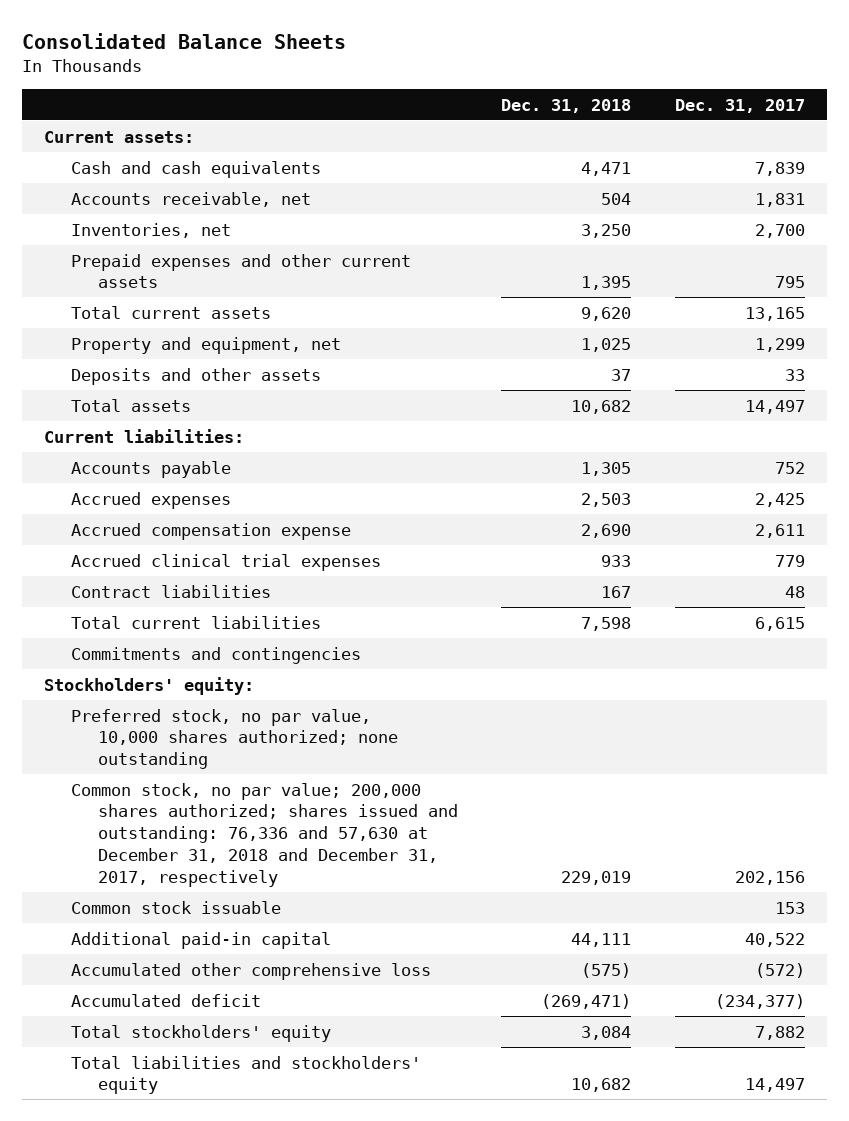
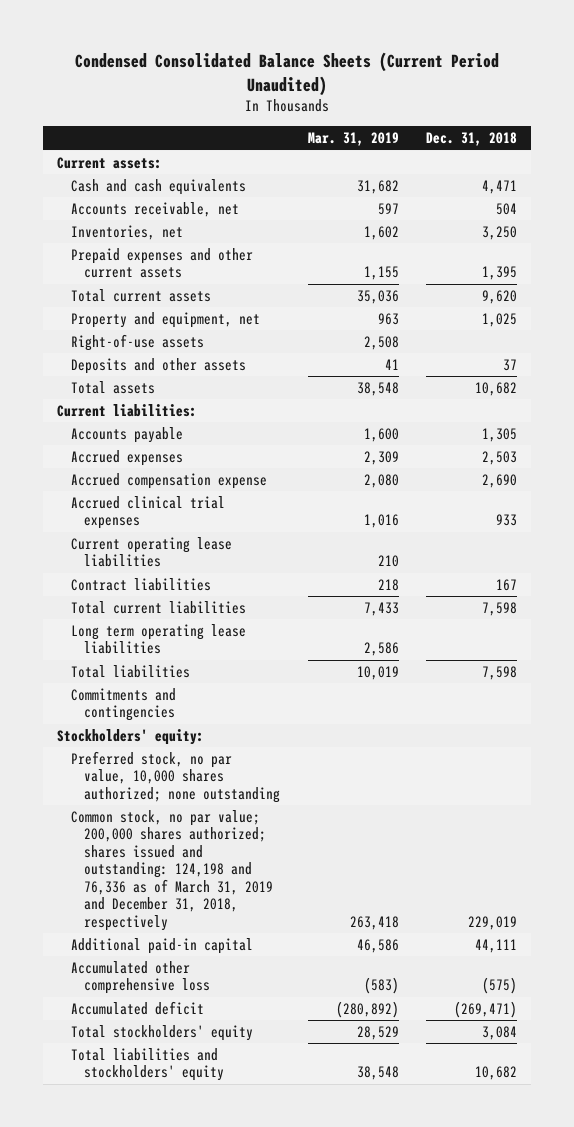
- Consolidated Balance Sheets
+ Condensed Consolidated Balance Sheets (Current Period Unaudited)
- | Dec. 31, 2018 | Dec. 31, 2017
+ | Mar. 31, 2019 | Dec. 31, 2018
+ Right-of-use assets | 2,508 |
+ Current operating lease liabilities | 210 |
+ Long term operating lease liabilities | 2,586 |
+ Total liabilities | 10,019 | 7,598
- Common stock, no par value; 200,000 shares authorized; shares issued and outstanding: 76,336 and 57,630 at December 31, 2018 and December 31, 2017, respectively | 229,019 | 202,156
- Common stock issuable | | 153
+ Common stock, no par value; 200,000 shares authorized; shares issued and outstanding: 124,198 and 76,336 as of March 31, 2019 and December 31, 2018, respectively | 263,418 | 229,019

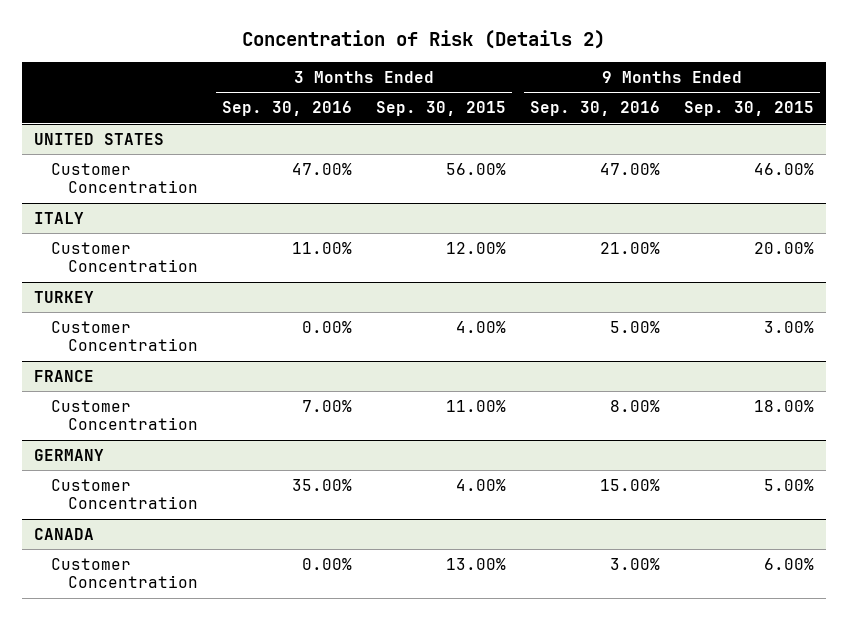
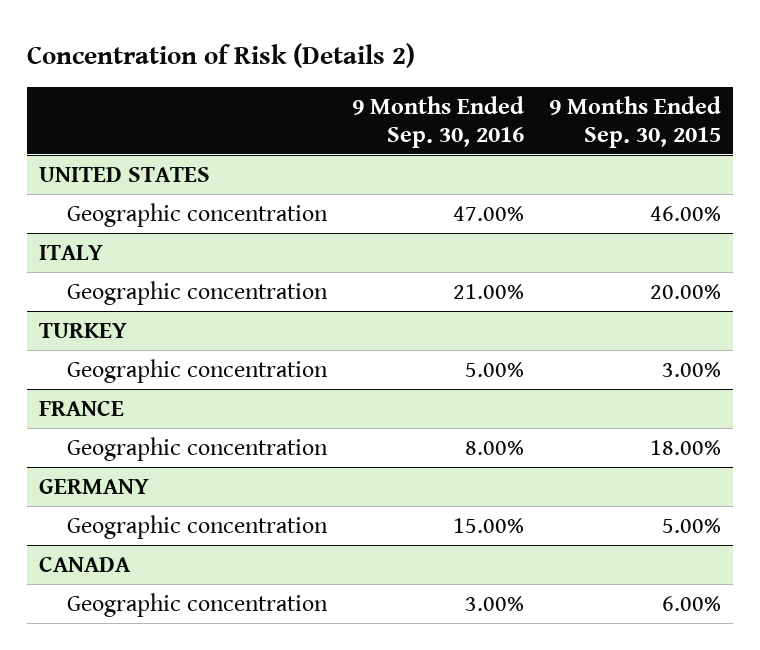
- | 3 Months Ended Sep. 30, 2016 | 3 Months Ended Sep. 30, 2015 | 9 Months Ended Sep. 30, 2016 | 9 Months Ended Sep. 30, 2015
+ | 9 Months Ended Sep. 30, 2016 | 9 Months Ended Sep. 30, 2015
@ UNITED STATES
- Customer Concentration | 47.00% | 56.00% | 47.00% | 46.00%
+ Geographic concentration | 47.00% | 46.00%
@ ITALY
- Customer Concentration | 11.00% | 12.00% | 21.00% | 20.00%
+ Geographic concentration | 21.00% | 20.00%
@ TURKEY
- Customer Concentration | 0.00% | 4.00% | 5.00% | 3.00%
+ Geographic concentration | 5.00% | 3.00%
@ FRANCE
- Customer Concentration | 7.00% | 11.00% | 8.00% | 18.00%
+ Geographic concentration | 8.00% | 18.00%
@ GERMANY
- Customer Concentration | 35.00% | 4.00% | 15.00% | 5.00%
+ Geographic concentration | 15.00% | 5.00%
@ CANADA
- Customer Concentration | 0.00% | 13.00% | 3.00% | 6.00%
+ Geographic concentration | 3.00% | 6.00%

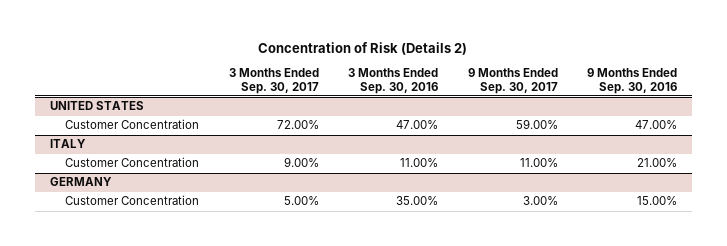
- | 9 Months Ended Sep. 30, 2016 | 9 Months Ended Sep. 30, 2015
+ | 3 Months Ended Sep. 30, 2017 | 3 Months Ended Sep. 30, 2016 | 9 Months Ended Sep. 30, 2017 | 9 Months Ended Sep. 30, 2016
@ UNITED STATES
- Geographic concentration | 47.00% | 46.00%
+ Customer Concentration | 72.00% | 47.00% | 59.00% | 47.00%
@ ITALY
- Geographic concentration | 21.00% | 20.00%
- TURKEY
- Geographic concentration | 5.00% | 3.00%
- FRANCE
- Geographic concentration | 8.00% | 18.00%
@ ITALY
+ Customer Concentration | 9.00% | 11.00% | 11.00% | 21.00%
@ GERMANY
- Geographic concentration | 15.00% | 5.00%
- CANADA
- Geographic concentration | 3.00% | 6.00%
@ GERMANY
+ Customer Concentration | 5.00% | 35.00% | 3.00% | 15.00%

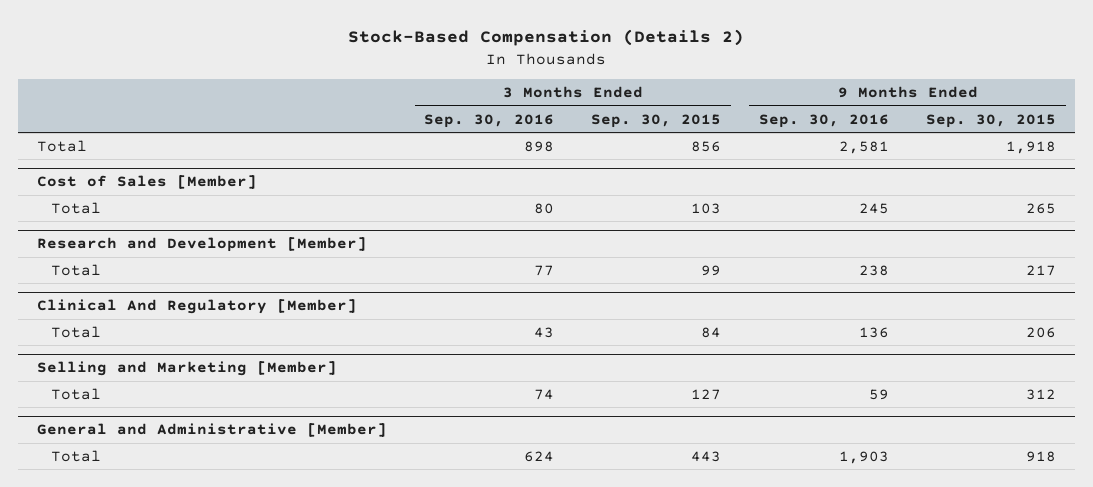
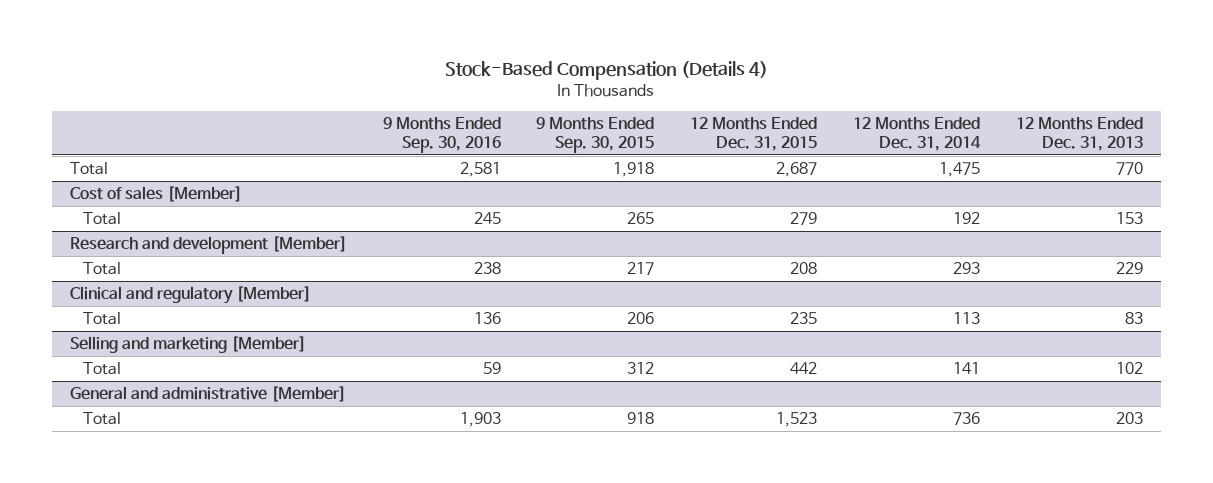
- Stock-Based Compensation (Details 2)
+ Stock-Based Compensation (Details 4)
- | 3 Months Ended Sep. 30, 2016 | 3 Months Ended Sep. 30, 2015 | 9 Months Ended Sep. 30, 2016 | 9 Months Ended Sep. 30, 2015
+ | 9 Months Ended Sep. 30, 2016 | 9 Months Ended Sep. 30, 2015 | 12 Months Ended Dec. 31, 2015 | 12 Months Ended Dec. 31, 2014 | 12 Months Ended Dec. 31, 2013
- Cost of Sales [Member]
+ Cost of sales [Member]
- Research and Development [Member]
+ Research and development [Member]
- Clinical And Regulatory [Member]
+ Clinical and regulatory [Member]
- Selling and Marketing [Member]
+ Selling and marketing [Member]
- General and Administrative [Member]
+ General and administrative [Member]

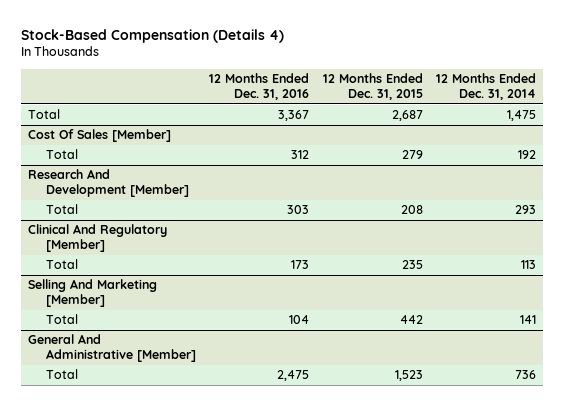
- | 9 Months Ended Sep. 30, 2016 | 9 Months Ended Sep. 30, 2015 | 12 Months Ended Dec. 31, 2015 | 12 Months Ended Dec. 31, 2014 | 12 Months Ended Dec. 31, 2013
+ | 12 Months Ended Dec. 31, 2016 | 12 Months Ended Dec. 31, 2015 | 12 Months Ended Dec. 31, 2014
- Cost of sales [Member]
+ Cost Of Sales [Member]
- Research and development [Member]
+ Research And Development [Member]
- Clinical and regulatory [Member]
+ Clinical And Regulatory [Member]
- Selling and marketing [Member]
+ Selling And Marketing [Member]
- General and administrative [Member]
+ General And Administrative [Member]

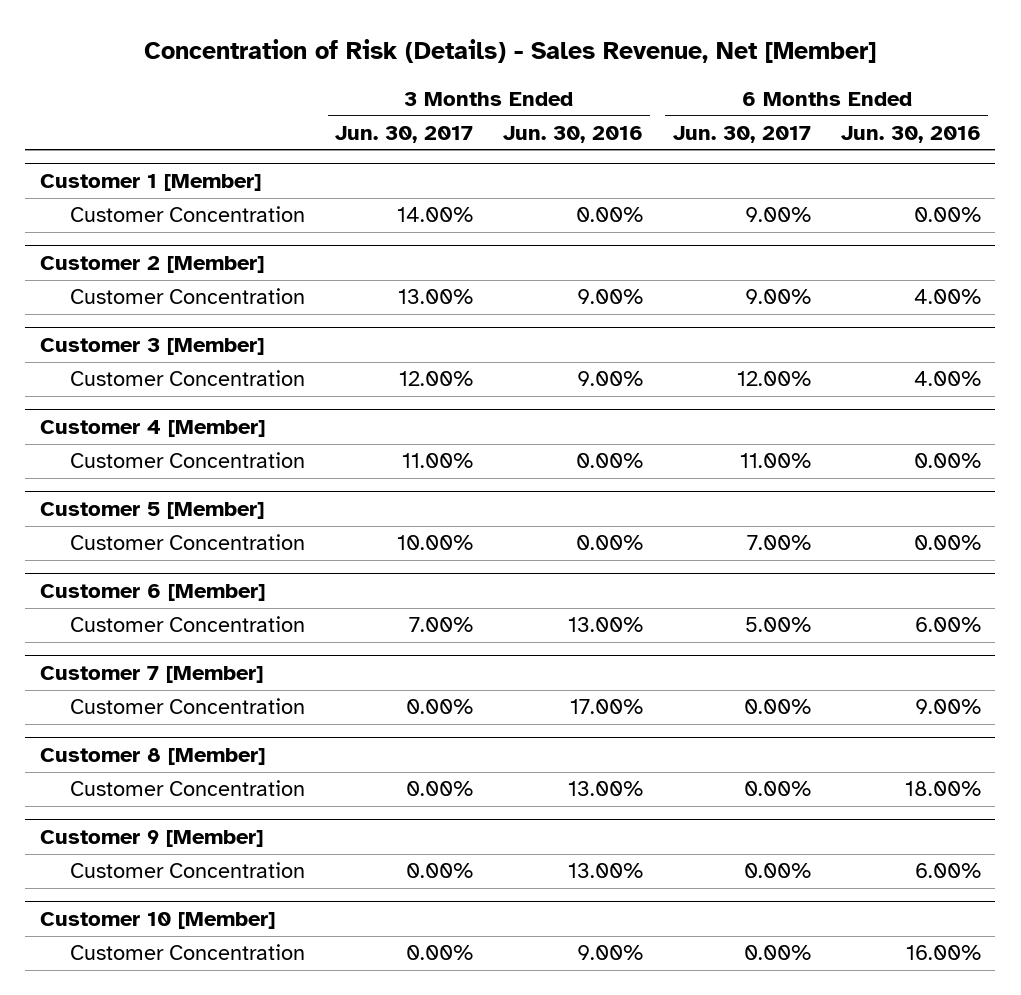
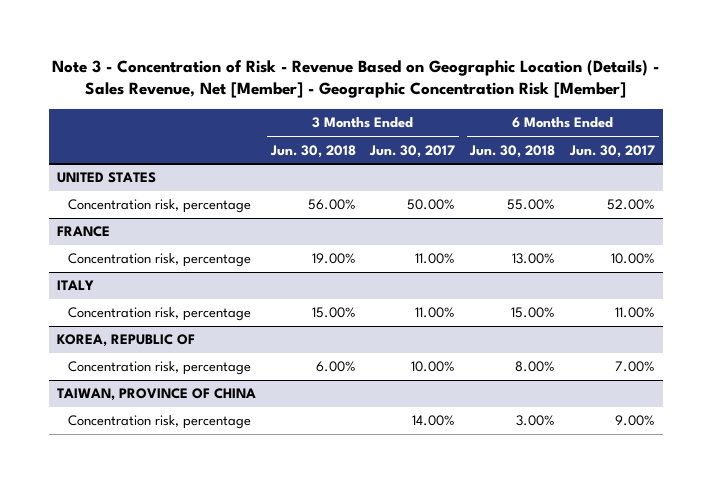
- Concentration of Risk (Details) - Sales Revenue, Net [Member]
+ Note 3 - Concentration of Risk - Revenue Based on Geographic Location (Details) - Sales Revenue, Net [Member] - Geographic Concentration Risk [Member]
- | 3 Months Ended Jun. 30, 2017 | 3 Months Ended Jun. 30, 2016 | 6 Months Ended Jun. 30, 2017 | 6 Months Ended Jun. 30, 2016
+ | 3 Months Ended Jun. 30, 2018 | 3 Months Ended Jun. 30, 2017 | 6 Months Ended Jun. 30, 2018 | 6 Months Ended Jun. 30, 2017
- Customer 1 [Member]
- Customer Concentration | 14.00% | 0.00% | 9.00% | 0.00%
- Customer 2 [Member]
- Customer Concentration | 13.00% | 9.00% | 9.00% | 4.00%
- Customer 3 [Member]
- Customer Concentration | 12.00% | 9.00% | 12.00% | 4.00%
- Customer 4 [Member]
- Customer Concentration | 11.00% | 0.00% | 11.00% | 0.00%
- Customer 5 [Member]
- Customer Concentration | 10.00% | 0.00% | 7.00% | 0.00%
- Customer 6 [Member]
- Customer Concentration | 7.00% | 13.00% | 5.00% | 6.00%
- Customer 7 [Member]
- Customer Concentration | 0.00% | 17.00% | 0.00% | 9.00%
- Customer 8 [Member]
- Customer Concentration | 0.00% | 13.00% | 0.00% | 18.00%
- Customer 9 [Member]
- Customer Concentration | 0.00% | 13.00% | 0.00% | 6.00%
- Customer 10 [Member]
- Customer Concentration | 0.00% | 9.00% | 0.00% | 16.00%
+ UNITED STATES
+ Concentration risk, percentage | 56.00% | 50.00% | 55.00% | 52.00%
+ FRANCE
+ Concentration risk, percentage | 19.00% | 11.00% | 13.00% | 10.00%
+ ITALY
+ Concentration risk, percentage | 15.00% | 11.00% | 15.00% | 11.00%
+ KOREA, REPUBLIC OF
+ Concentration risk, percentage | 6.00% | 10.00% | 8.00% | 7.00%
+ TAIWAN, PROVINCE OF CHINA
+ Concentration risk, percentage | | 14.00% | 3.00% | 9.00%

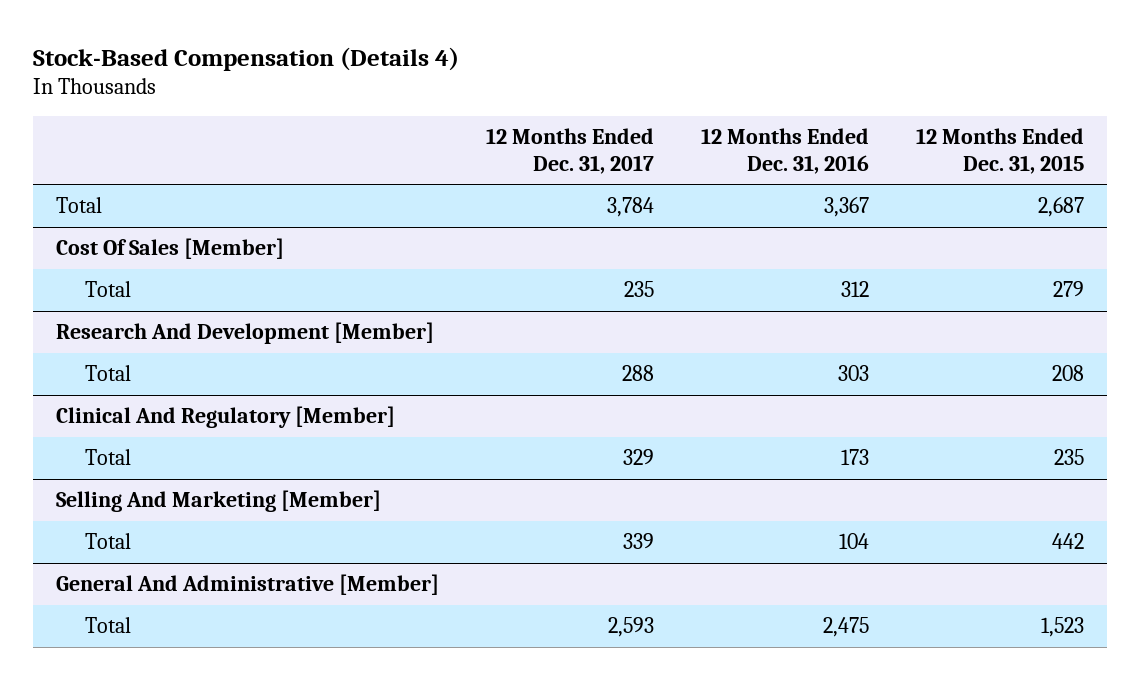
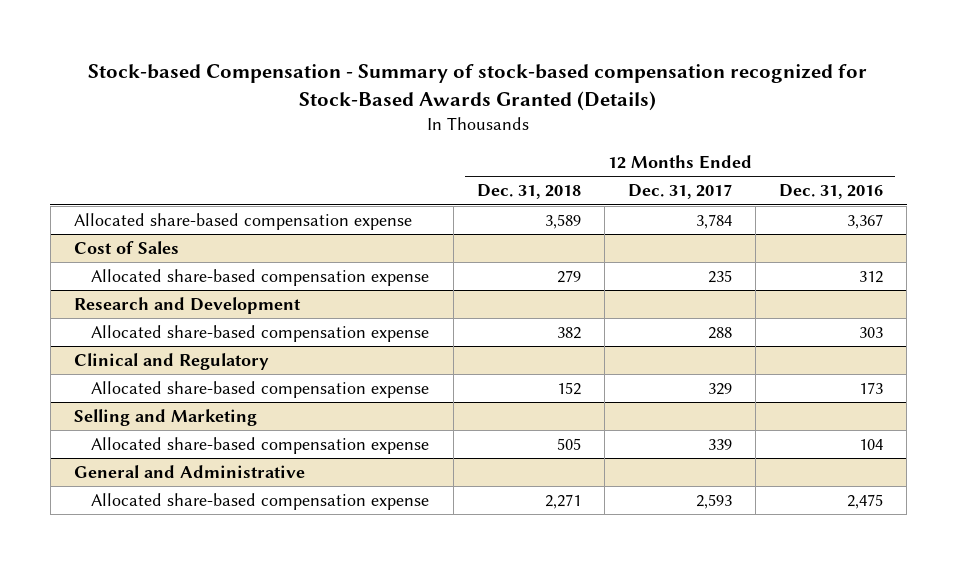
- Stock-Based Compensation (Details 4)
+ Stock-based Compensation - Summary of stock-based compensation recognized for Stock-Based Awards Granted (Details)
- | 12 Months Ended Dec. 31, 2017 | 12 Months Ended Dec. 31, 2016 | 12 Months Ended Dec. 31, 2015
+ | 12 Months Ended Dec. 31, 2018 | 12 Months Ended Dec. 31, 2017 | 12 Months Ended Dec. 31, 2016
- Total | 3,784 | 3,367 | 2,687
- Cost Of Sales [Member]
- Total | 235 | 312 | 279
- Research And Development [Member]
- Total | 288 | 303 | 208
- Clinical And Regulatory [Member]
- Total | 329 | 173 | 235
- Selling And Marketing [Member]
- Total | 339 | 104 | 442
- General And Administrative [Member]
- Total | 2,593 | 2,475 | 1,523
+ Allocated share-based compensation expense | 3,589 | 3,784 | 3,367
+ Cost of Sales
+ Allocated share-based compensation expense | 279 | 235 | 312
+ Research and Development
+ Allocated share-based compensation expense | 382 | 288 | 303
+ Clinical and Regulatory
+ Allocated share-based compensation expense | 152 | 329 | 173
+ Selling and Marketing
+ Allocated share-based compensation expense | 505 | 339 | 104
+ General and Administrative
+ Allocated share-based compensation expense | 2,271 | 2,593 | 2,475

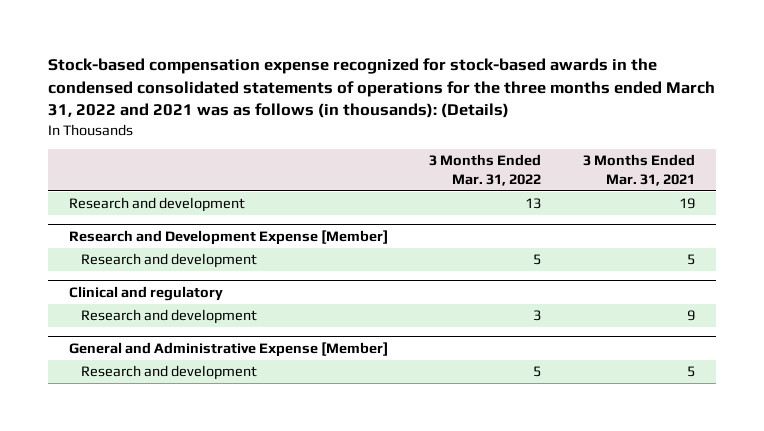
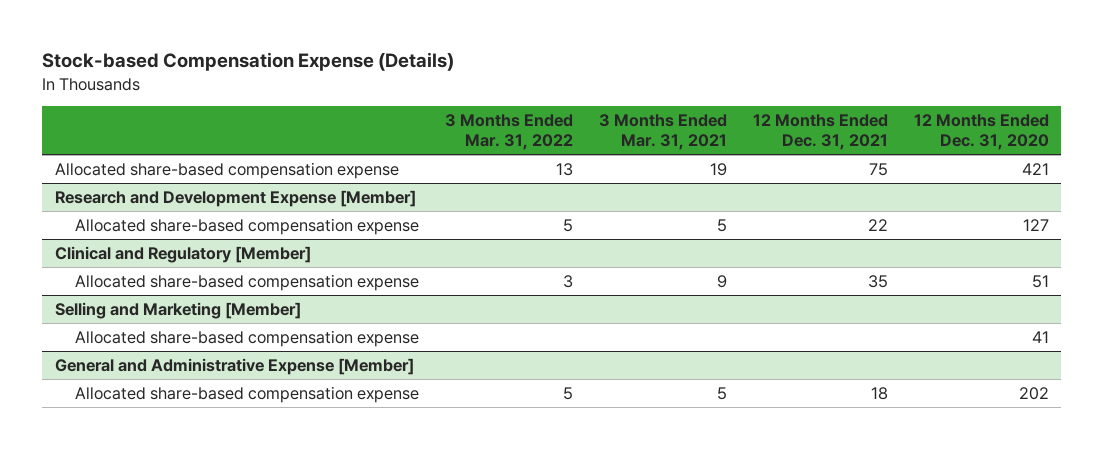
- Stock-based compensation expense recognized for stock-based awards in the condensed consolidated statements of operations for the three months ended March 31, 2022 and 2021 was as follows (in thousands): (Details)
+ Stock-based Compensation Expense (Details)
- | 3 Months Ended Mar. 31, 2022 | 3 Months Ended Mar. 31, 2021
+ | 3 Months Ended Mar. 31, 2022 | 3 Months Ended Mar. 31, 2021 | 12 Months Ended Dec. 31, 2021 | 12 Months Ended Dec. 31, 2020
- Research and development | 13 | 19
+ Allocated share-based compensation expense | 13 | 19 | 75 | 421
@ Research and Development Expense [Member]
- Research and development | 5 | 5
- Clinical and regulatory
- Research and development | 3 | 9
@ Research and Development Expense [Member]
+ Allocated share-based compensation expense | 5 | 5 | 22 | 127
+ Clinical and Regulatory [Member]
+ Allocated share-based compensation expense | 3 | 9 | 35 | 51
+ Selling and Marketing [Member]
+ Allocated share-based compensation expense | | | | 41
@ General and Administrative Expense [Member]
- Research and development | 5 | 5
+ Allocated share-based compensation expense | 5 | 5 | 18 | 202

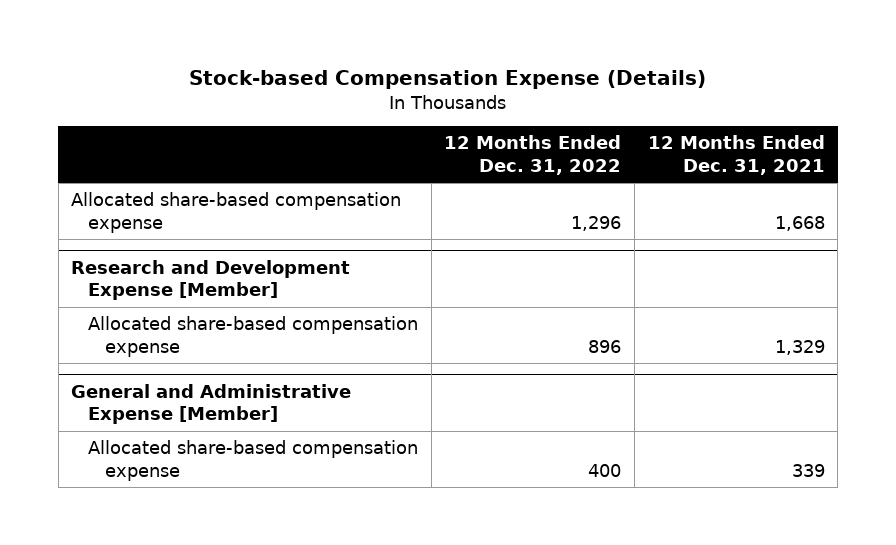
- | 3 Months Ended Mar. 31, 2022 | 3 Months Ended Mar. 31, 2021 | 12 Months Ended Dec. 31, 2021 | 12 Months Ended Dec. 31, 2020
+ | 12 Months Ended Dec. 31, 2022 | 12 Months Ended Dec. 31, 2021
- Allocated share-based compensation expense | 13 | 19 | 75 | 421
+ Allocated share-based compensation expense | 1,296 | 1,668
@ Research and Development Expense [Member]
- Allocated share-based compensation expense | 5 | 5 | 22 | 127
- Clinical and Regulatory [Member]
- Allocated share-based compensation expense | 3 | 9 | 35 | 51
- Selling and Marketing [Member]
- Allocated share-based compensation expense | | | | 41
@ Research and Development Expense [Member]
+ Allocated share-based compensation expense | 896 | 1,329
@ General and Administrative Expense [Member]
- Allocated share-based compensation expense | 5 | 5 | 18 | 202
+ Allocated share-based compensation expense | 400 | 339

